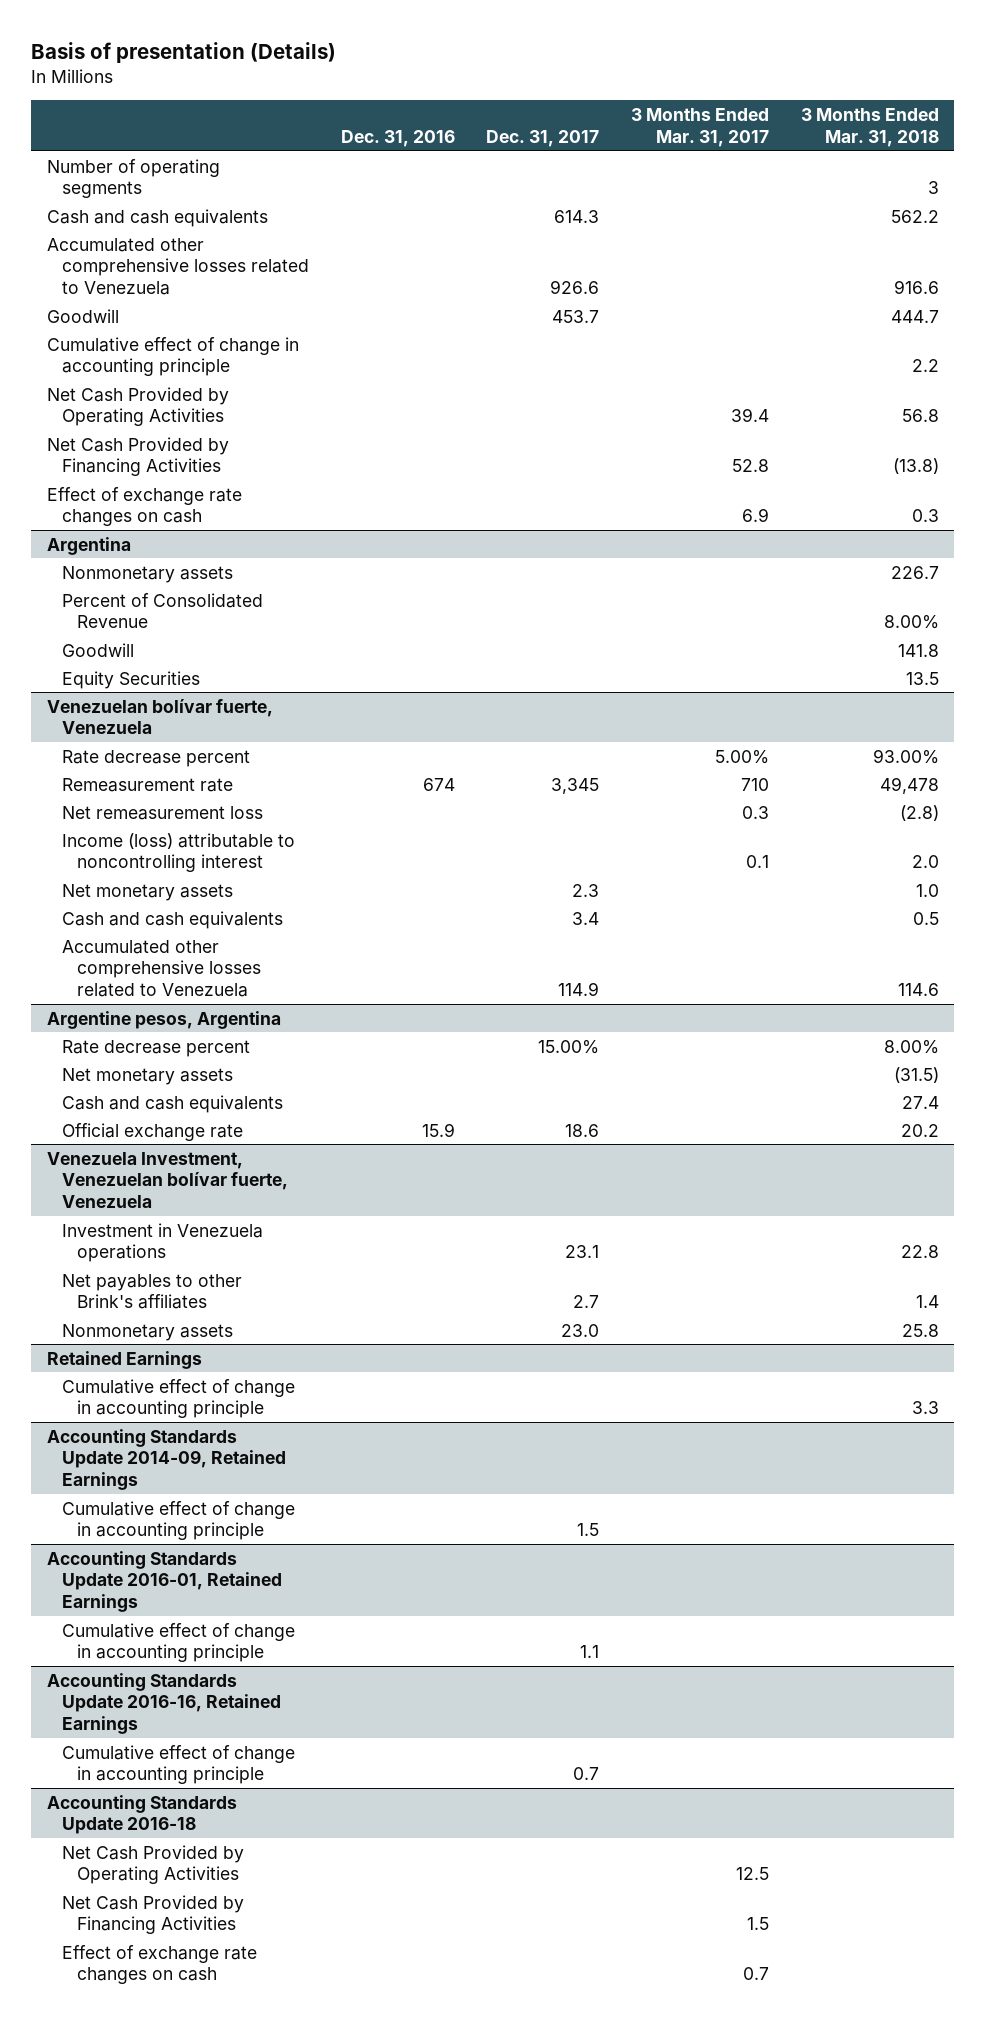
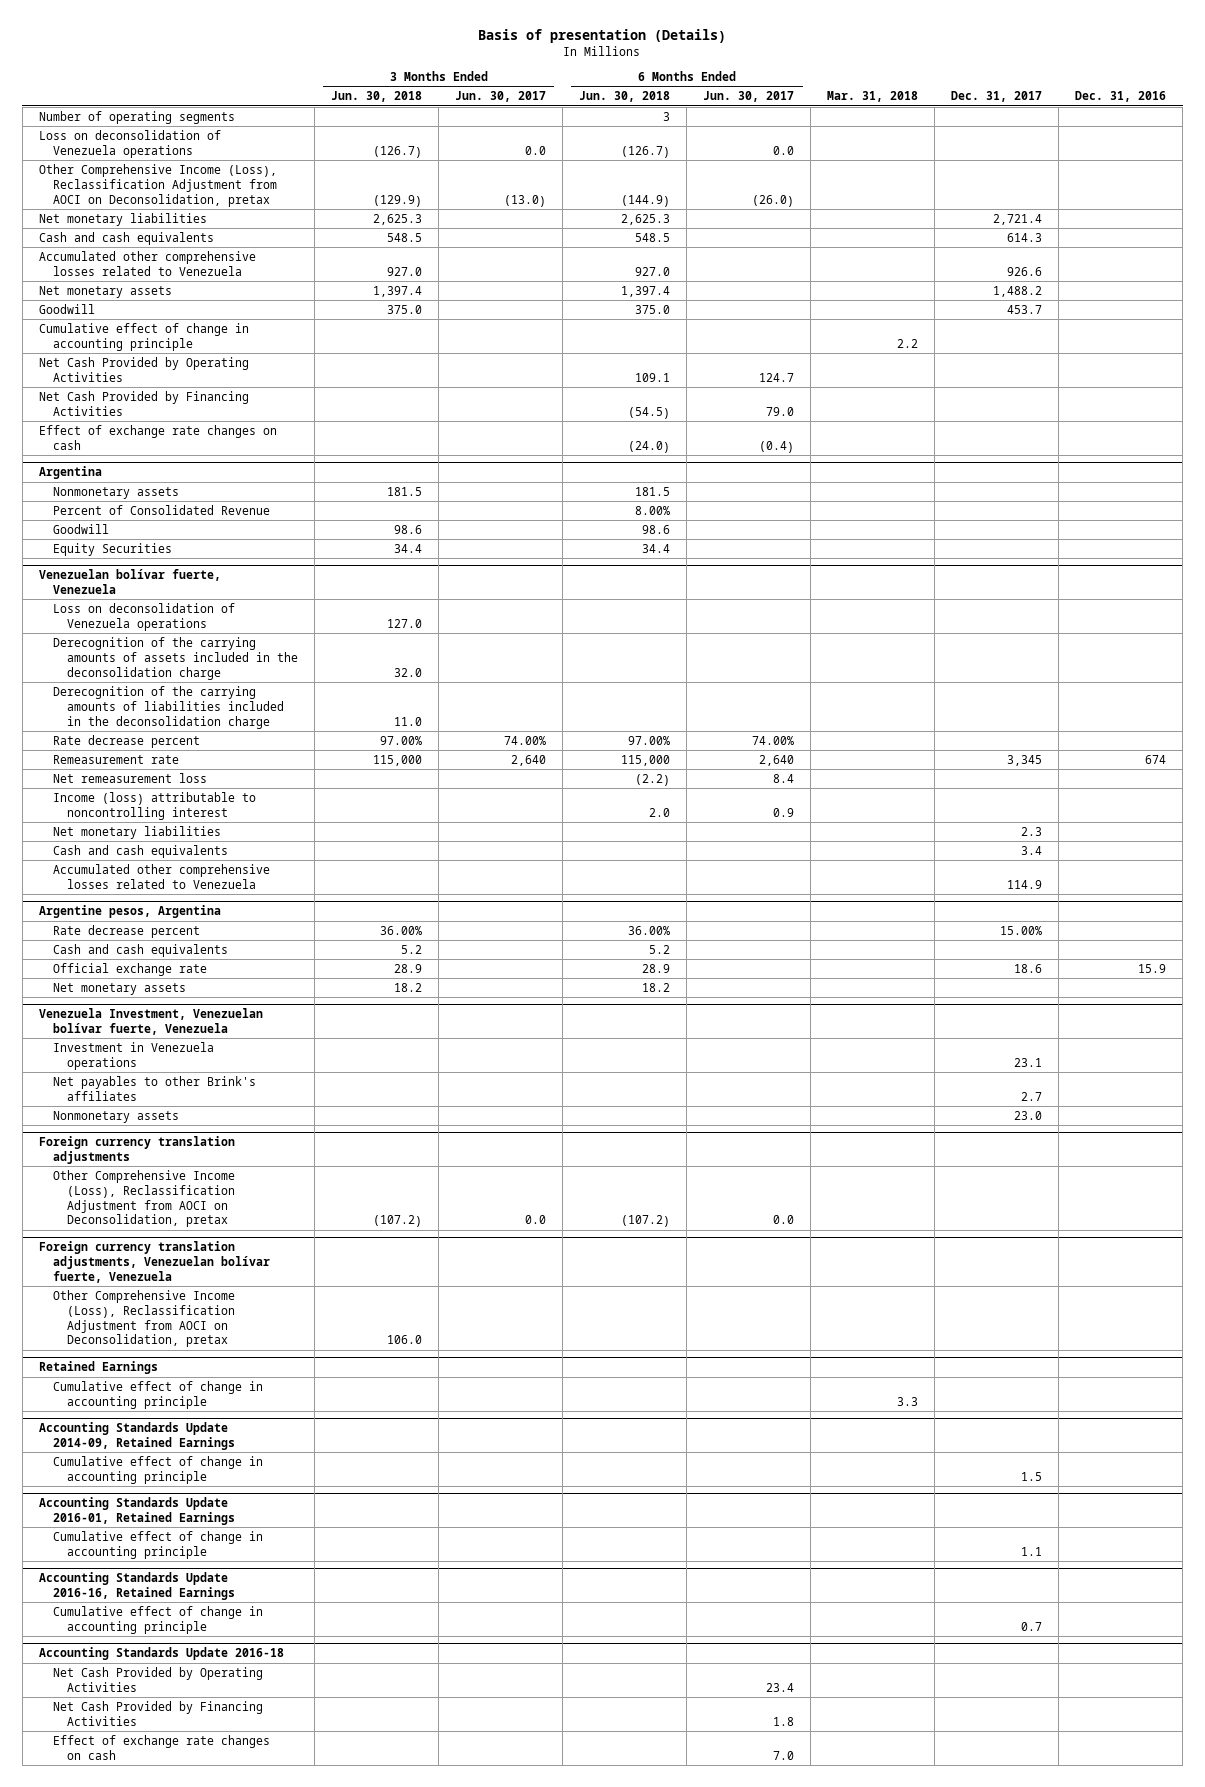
- | Dec. 31, 2016 | Dec. 31, 2017 | 3 Months Ended Mar. 31, 2017 | 3 Months Ended Mar. 31, 2018
+ | 3 Months Ended Jun. 30, 2018 | 3 Months Ended Jun. 30, 2017 | 6 Months Ended Jun. 30, 2018 | 6 Months Ended Jun. 30, 2017 | Mar. 31, 2018 | Dec. 31, 2017 | Dec. 31, 2016
+ Loss on deconsolidation of Venezuela operations | (126.7) | 0.0 | (126.7) | 0.0 | | |
+ Other Comprehensive Income (Loss), Reclassification Adjustment from AOCI on Deconsolidation, pretax | (129.9) | (13.0) | (144.9) | (26.0) | | |
+ Net monetary liabilities | 2,625.3 | | 2,625.3 | | | 2,721.4 |
+ Net monetary assets | 1,397.4 | | 1,397.4 | | | 1,488.2 |
@ Venezuelan bolívar fuerte, Venezuela
+ Loss on deconsolidation of Venezuela operations | 127.0 | | | | | |
+ Derecognition of the carrying amounts of assets included in the deconsolidation charge | 32.0 | | | | | |
+ Derecognition of the carrying amounts of liabilities included in the deconsolidation charge | 11.0 | | | | | |
- Net monetary assets | | 2.3 | | 1.0
+ Net monetary liabilities | | | | | | 2.3 |
@ Argentine pesos, Argentina
moved down: Net monetary assets | 18.2 | | 18.2 | | | |
+ Foreign currency translation adjustments
+ Other Comprehensive Income (Loss), Reclassification Adjustment from AOCI on Deconsolidation, pretax | (107.2) | 0.0 | (107.2) | 0.0 | | |
+ Foreign currency translation adjustments, Venezuelan bolívar fuerte, Venezuela
+ Other Comprehensive Income (Loss), Reclassification Adjustment from AOCI on Deconsolidation, pretax | 106.0 | | | | | |

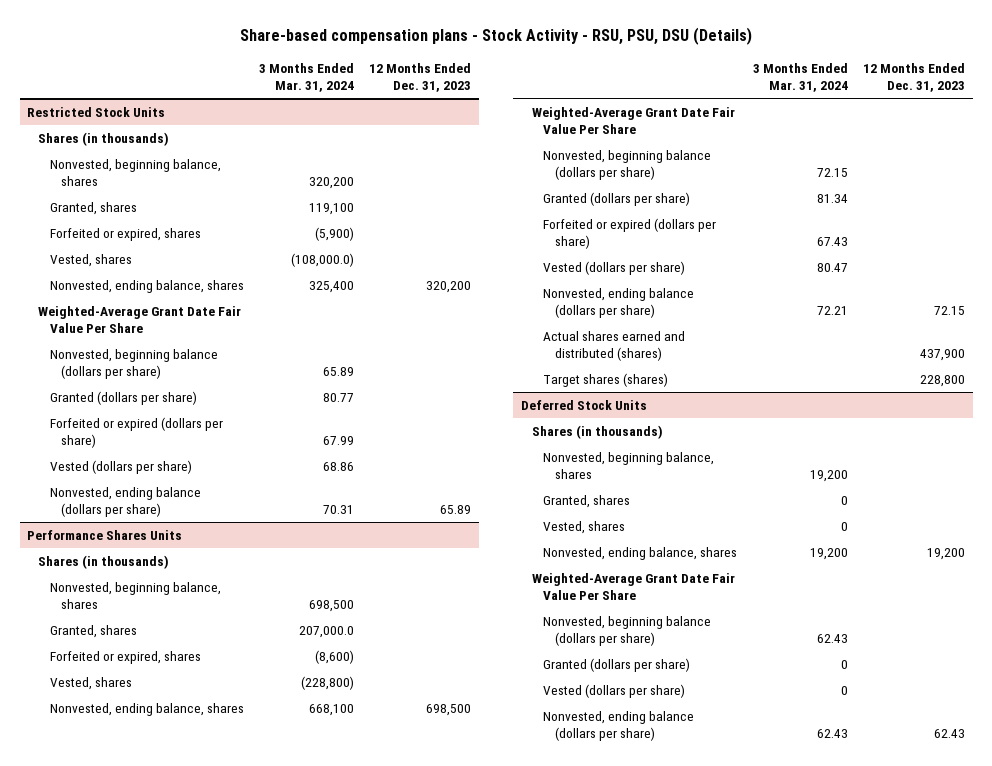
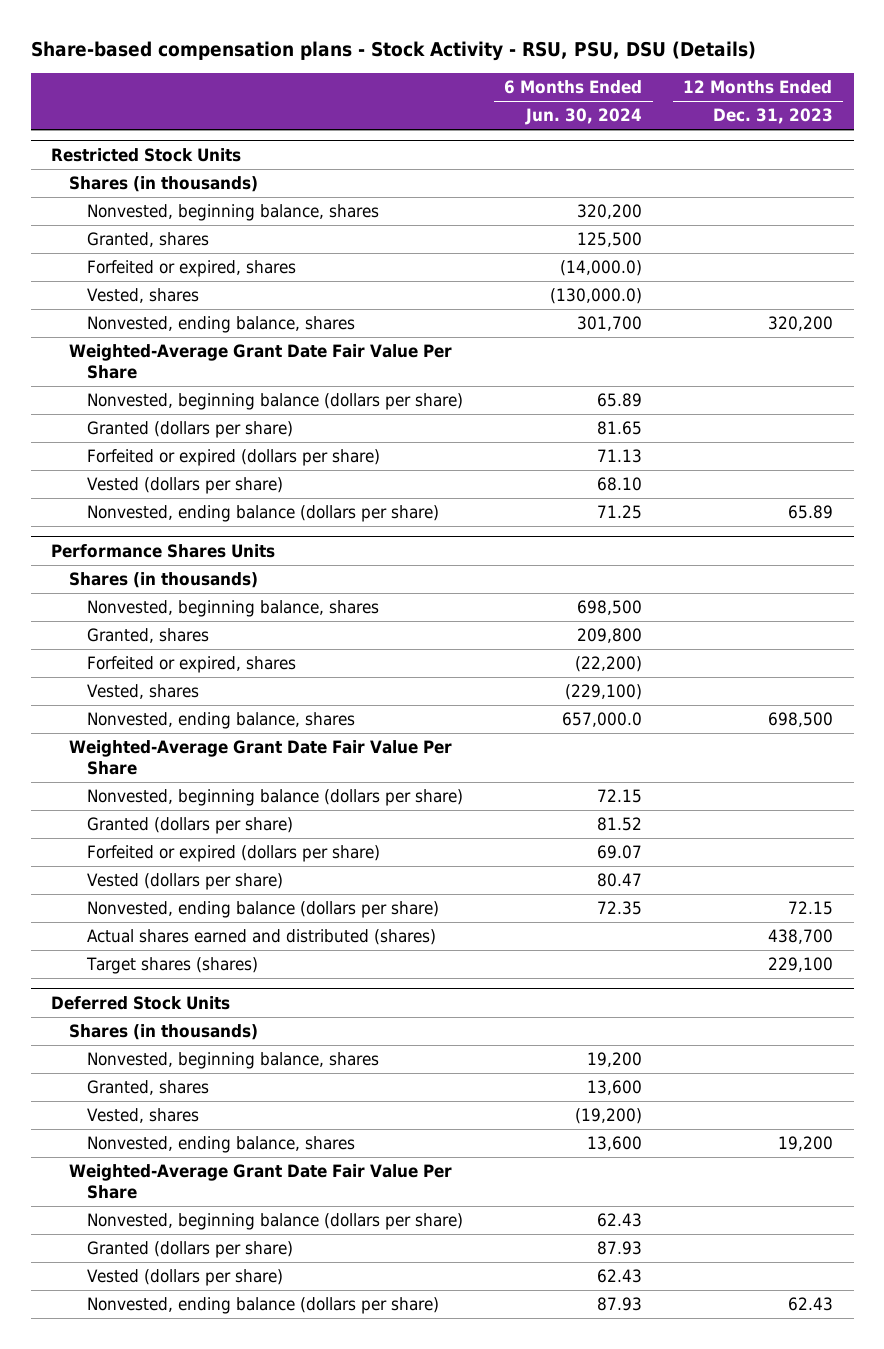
- | 3 Months Ended Mar. 31, 2024 | 12 Months Ended Dec. 31, 2023
+ | 6 Months Ended Jun. 30, 2024 | 12 Months Ended Dec. 31, 2023
@ Performance Shares Units
- Actual shares earned and distributed (shares) | | 437,900
- Target shares (shares) | | 228,800
+ Actual shares earned and distributed (shares) | | 438,700
+ Target shares (shares) | | 229,100

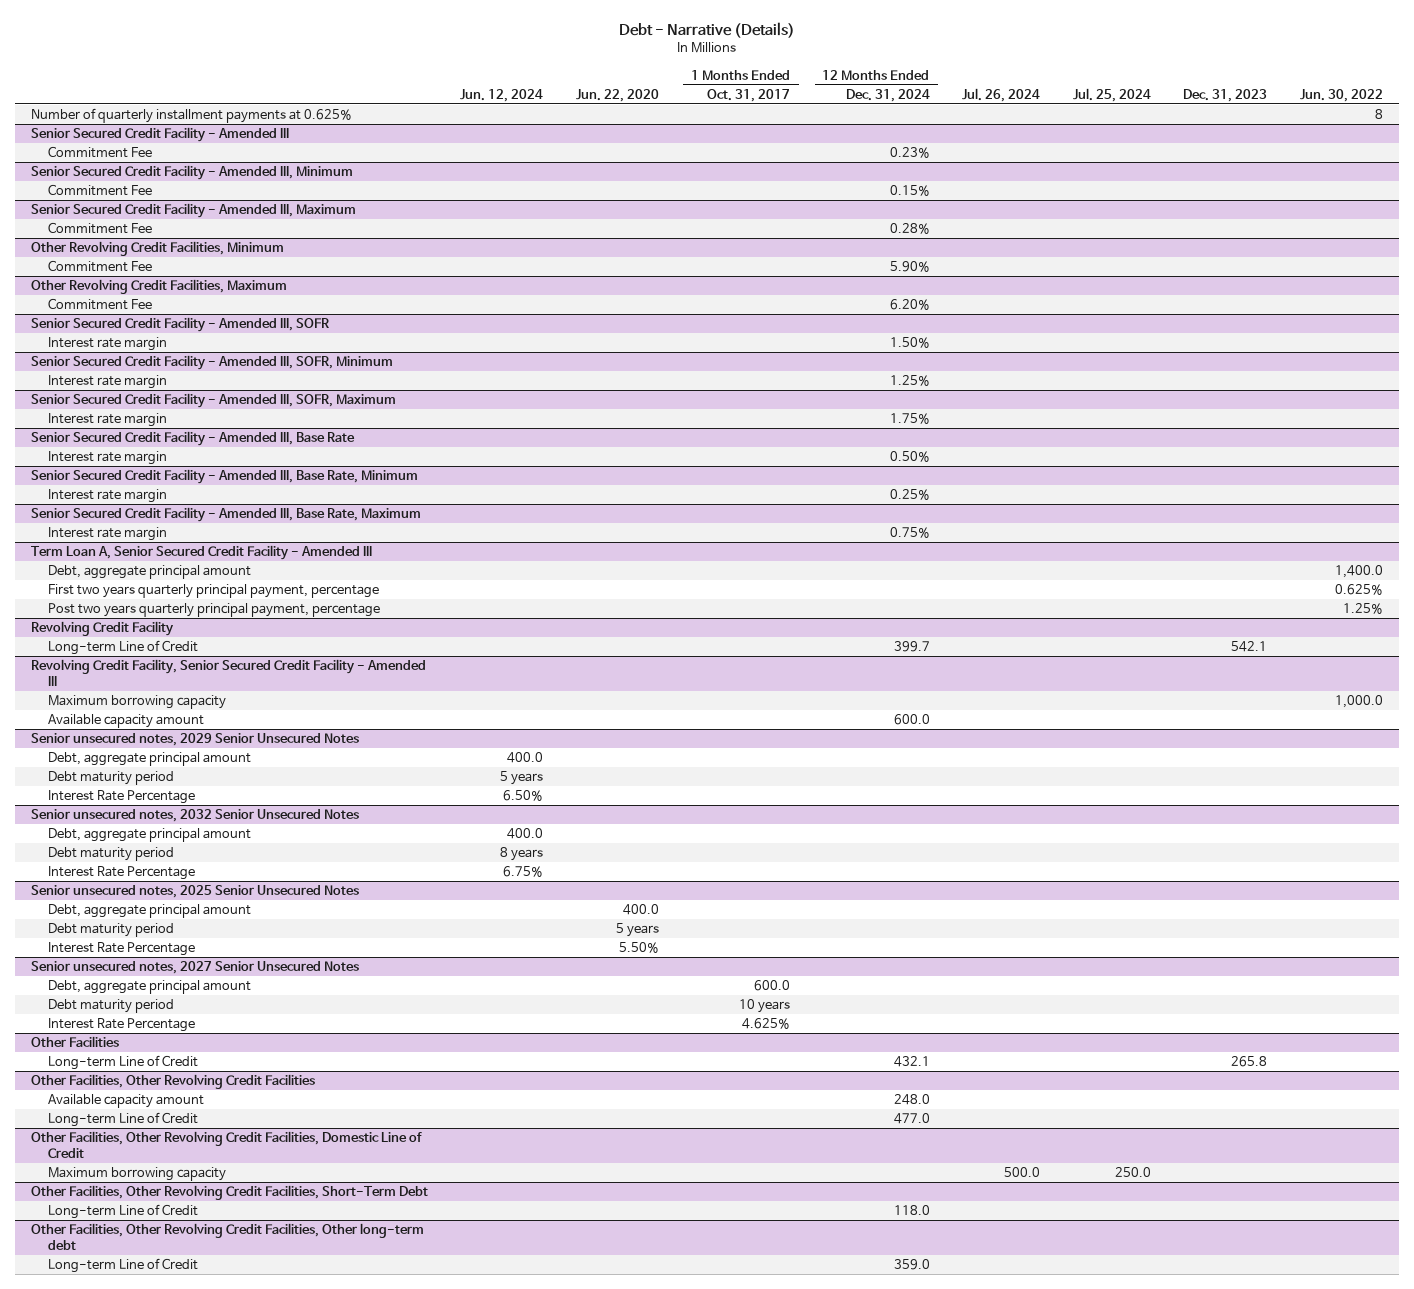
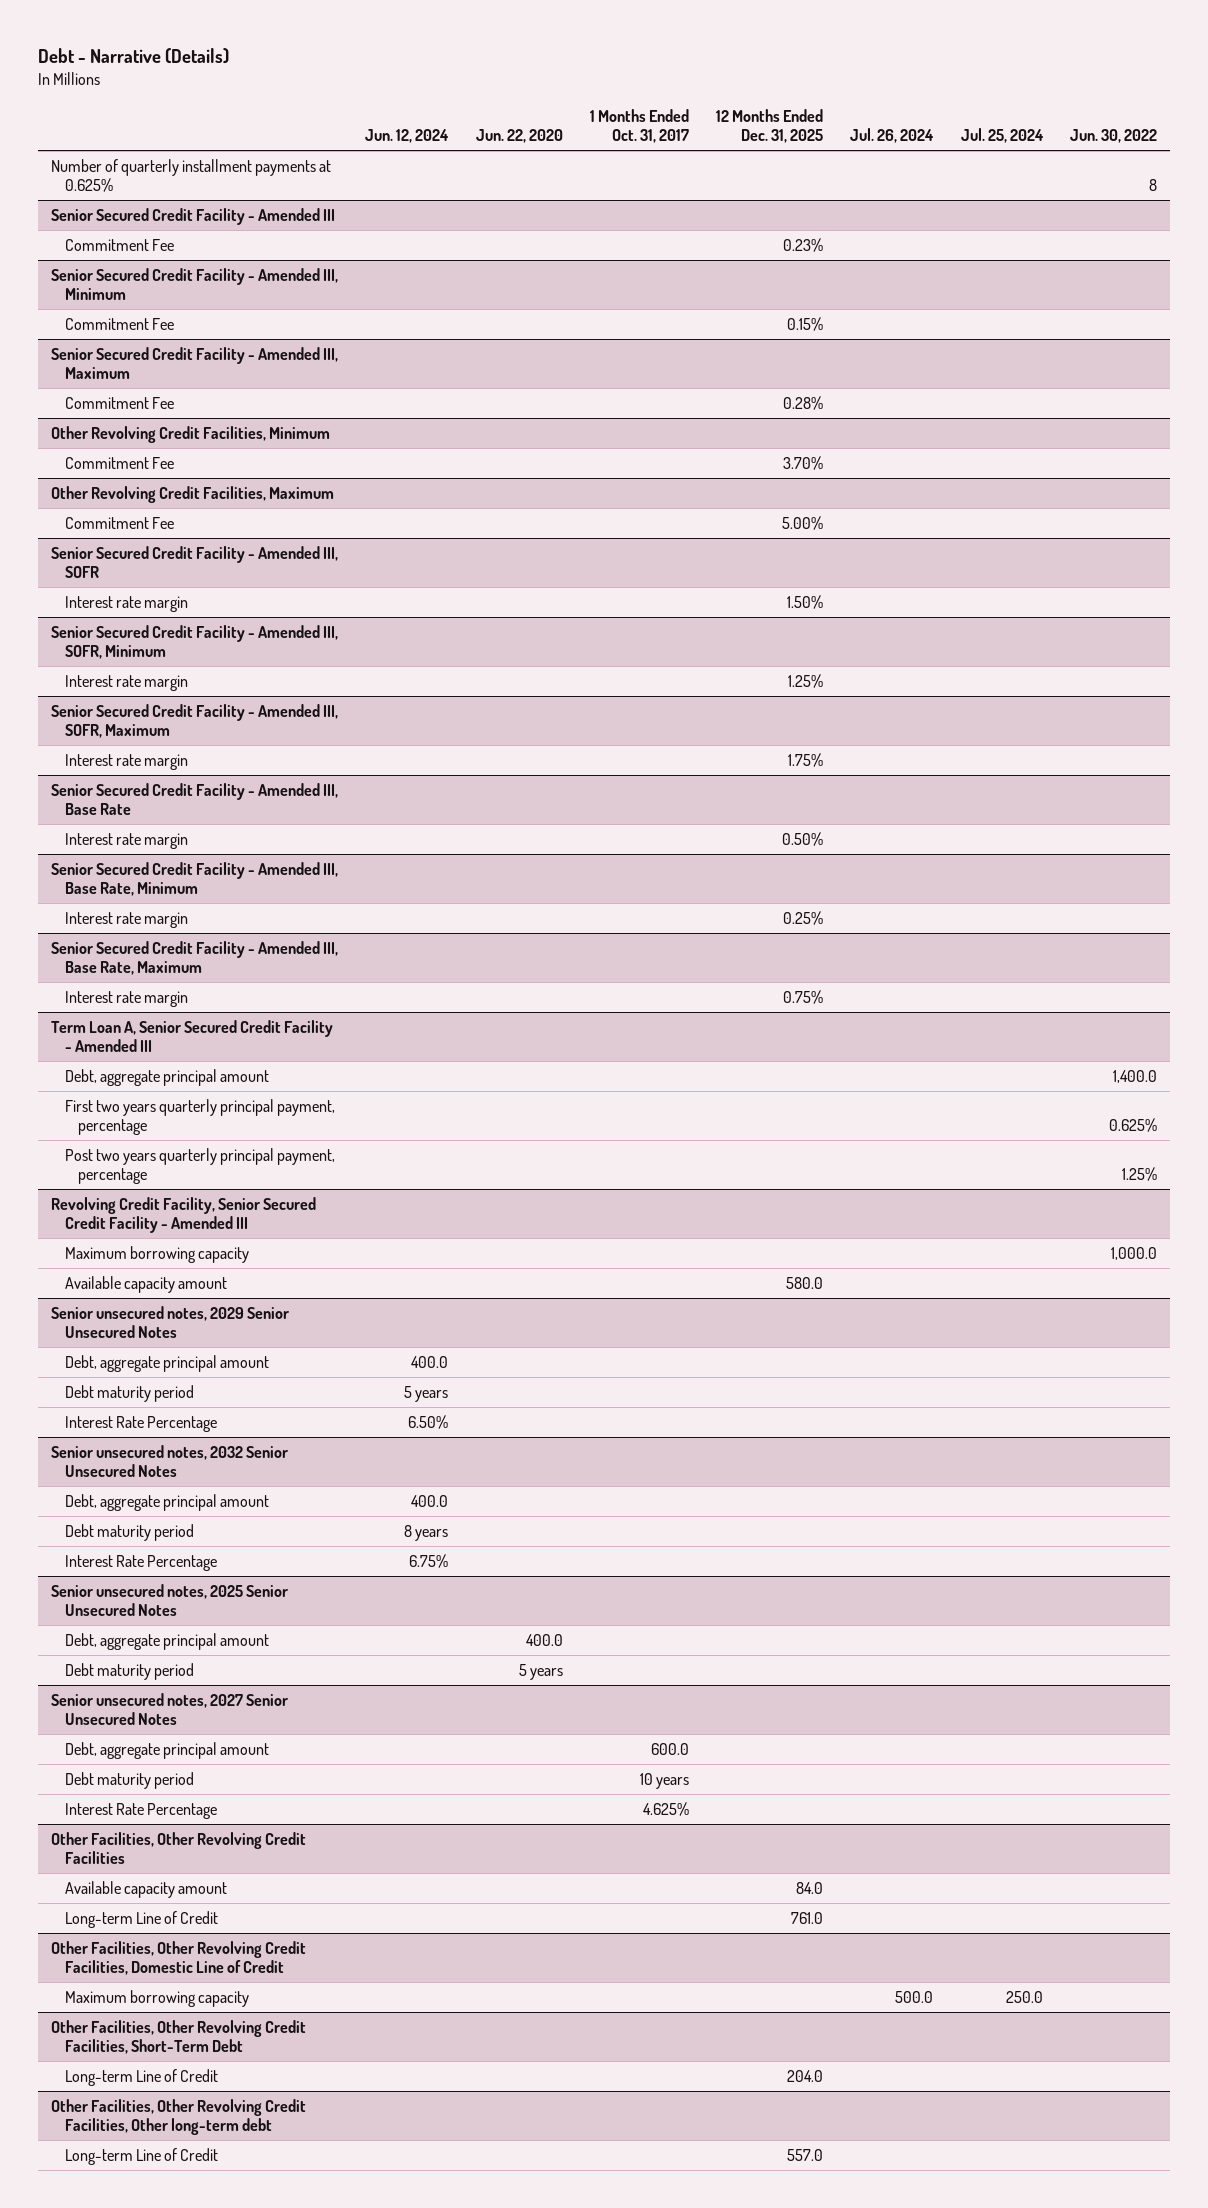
- | Jun. 12, 2024 | Jun. 22, 2020 | 1 Months Ended Oct. 31, 2017 | 12 Months Ended Dec. 31, 2024 | Jul. 26, 2024 | Jul. 25, 2024 | Dec. 31, 2023 | Jun. 30, 2022
+ | Jun. 12, 2024 | Jun. 22, 2020 | 1 Months Ended Oct. 31, 2017 | 12 Months Ended Dec. 31, 2025 | Jul. 26, 2024 | Jul. 25, 2024 | Jun. 30, 2022
- Revolving Credit Facility
- Long-term Line of Credit | | | | 399.7 | | | 542.1 |
@ Senior unsecured notes, 2025 Senior Unsecured Notes
- Interest Rate Percentage | | 5.50% | | | | | |
- Other Facilities
- Long-term Line of Credit | | | | 432.1 | | | 265.8 |

